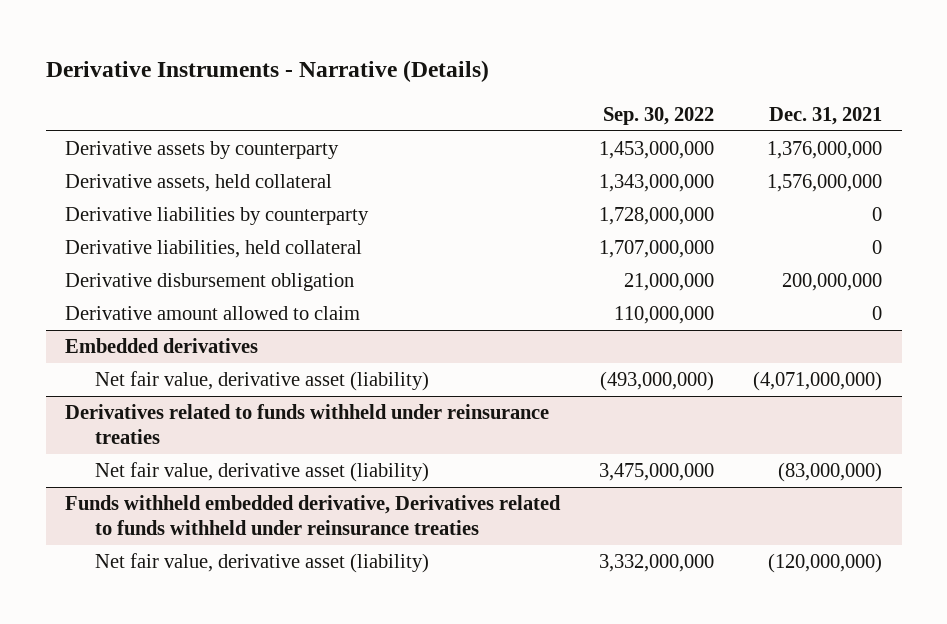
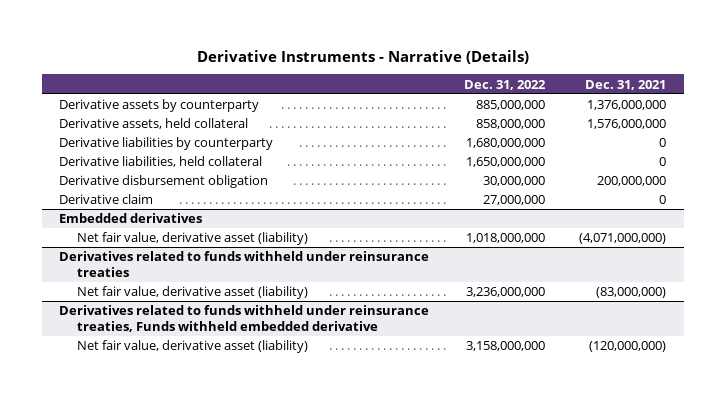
- | Sep. 30, 2022 | Dec. 31, 2021
+ | Dec. 31, 2022 | Dec. 31, 2021
- Derivative amount allowed to claim | 110,000,000 | 0
+ Derivative claim | 27,000,000 | 0
- Funds withheld embedded derivative, Derivatives related to funds withheld under reinsurance treaties
+ Derivatives related to funds withheld under reinsurance treaties, Funds withheld embedded derivative

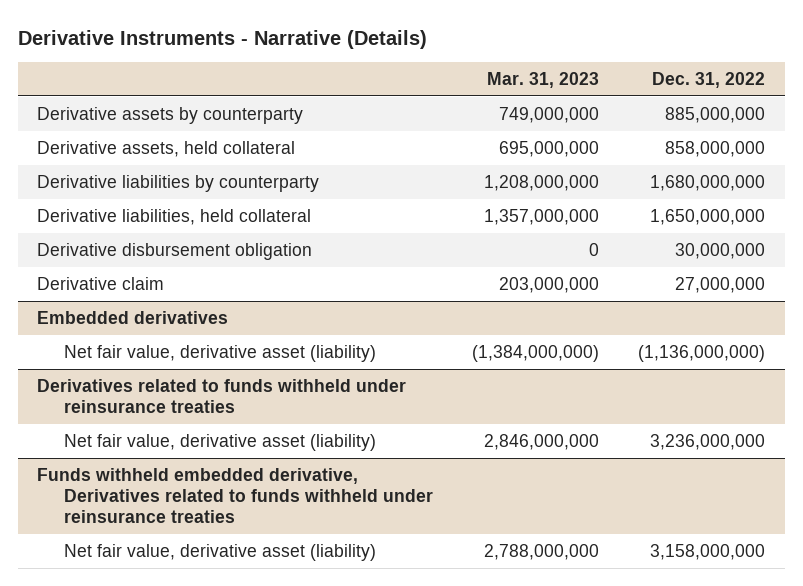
- | Dec. 31, 2022 | Dec. 31, 2021
+ | Mar. 31, 2023 | Dec. 31, 2022
@ Embedded derivatives
- Net fair value, derivative asset (liability) | 1,018,000,000 | (4,071,000,000)
+ Net fair value, derivative asset (liability) | (1,384,000,000) | (1,136,000,000)
- Derivatives related to funds withheld under reinsurance treaties, Funds withheld embedded derivative
+ Funds withheld embedded derivative, Derivatives related to funds withheld under reinsurance treaties

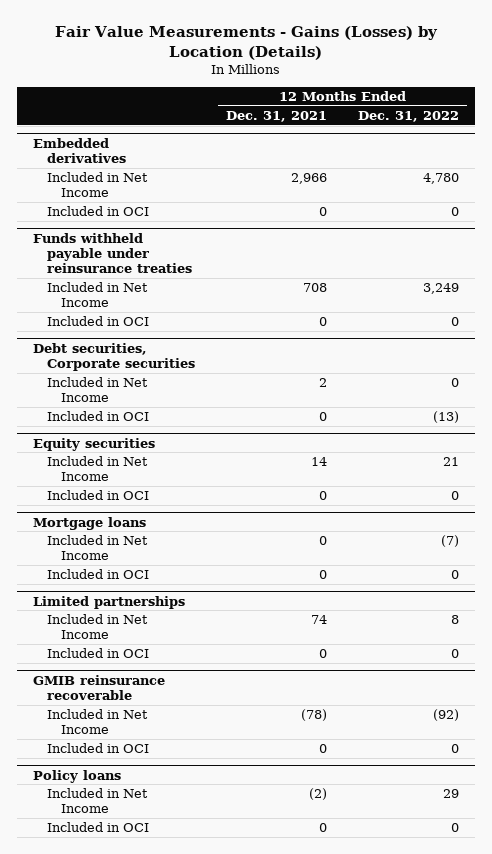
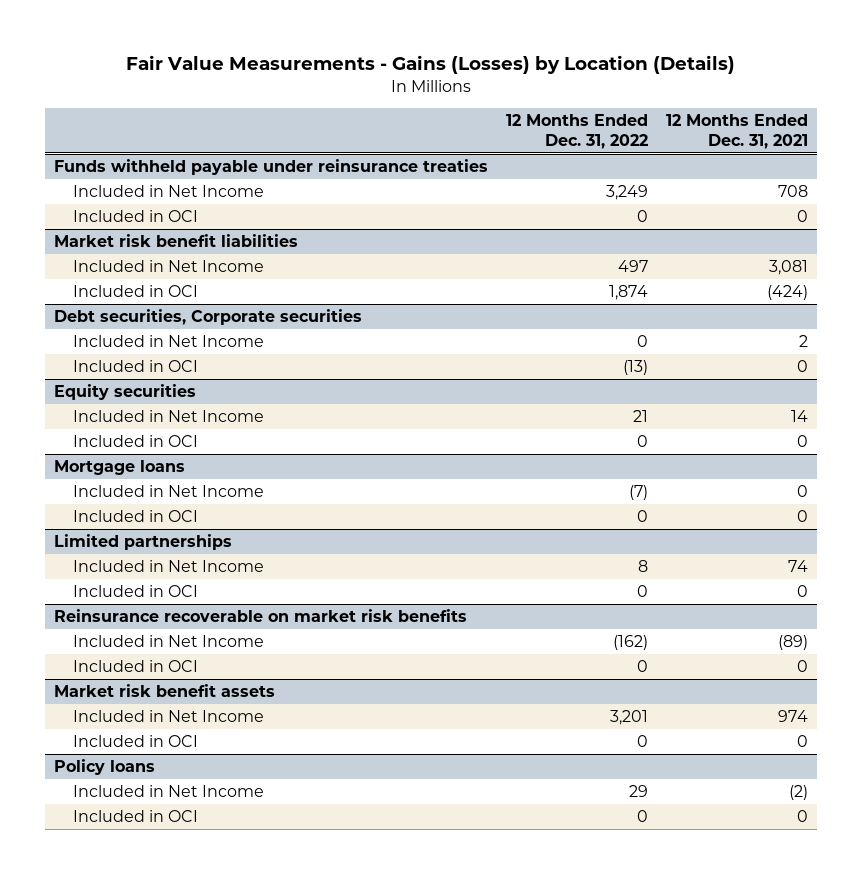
- | 12 Months Ended Dec. 31, 2021 | 12 Months Ended Dec. 31, 2022
+ | 12 Months Ended Dec. 31, 2022 | 12 Months Ended Dec. 31, 2021
- Embedded derivatives
- Included in Net Income | 2,966 | 4,780
- Included in OCI | 0 | 0
+ Market risk benefit liabilities
+ Included in Net Income | 497 | 3,081
+ Included in OCI | 1,874 | (424)
- GMIB reinsurance recoverable
- Included in Net Income | (78) | (92)
+ Reinsurance recoverable on market risk benefits
+ Included in Net Income | (162) | (89)
+ Market risk benefit assets
+ Included in Net Income | 3,201 | 974
+ Included in OCI | 0 | 0

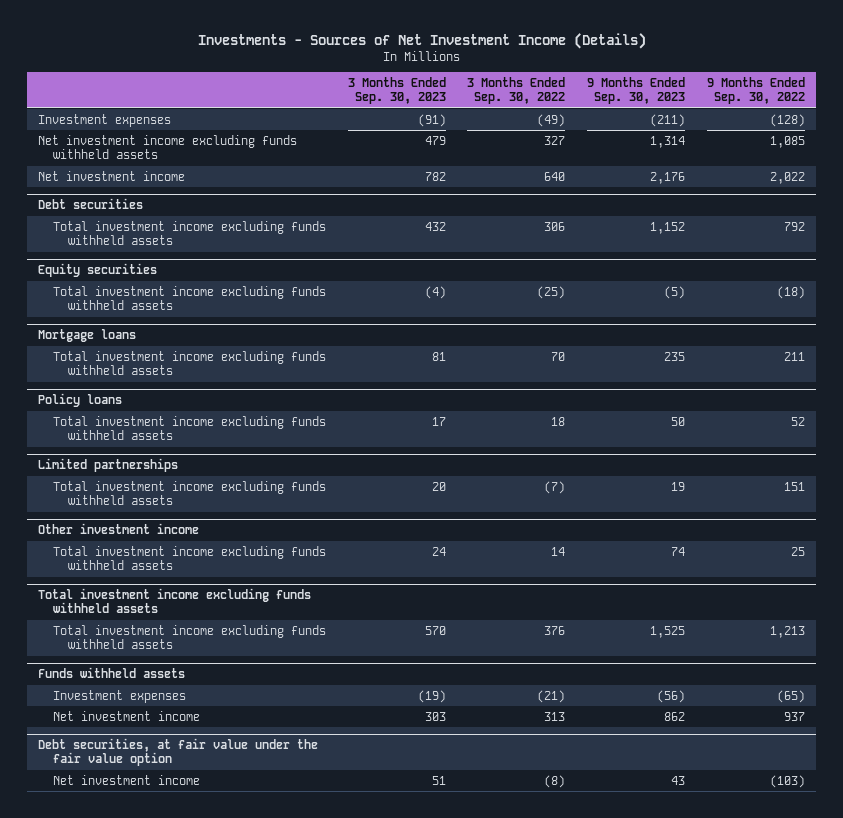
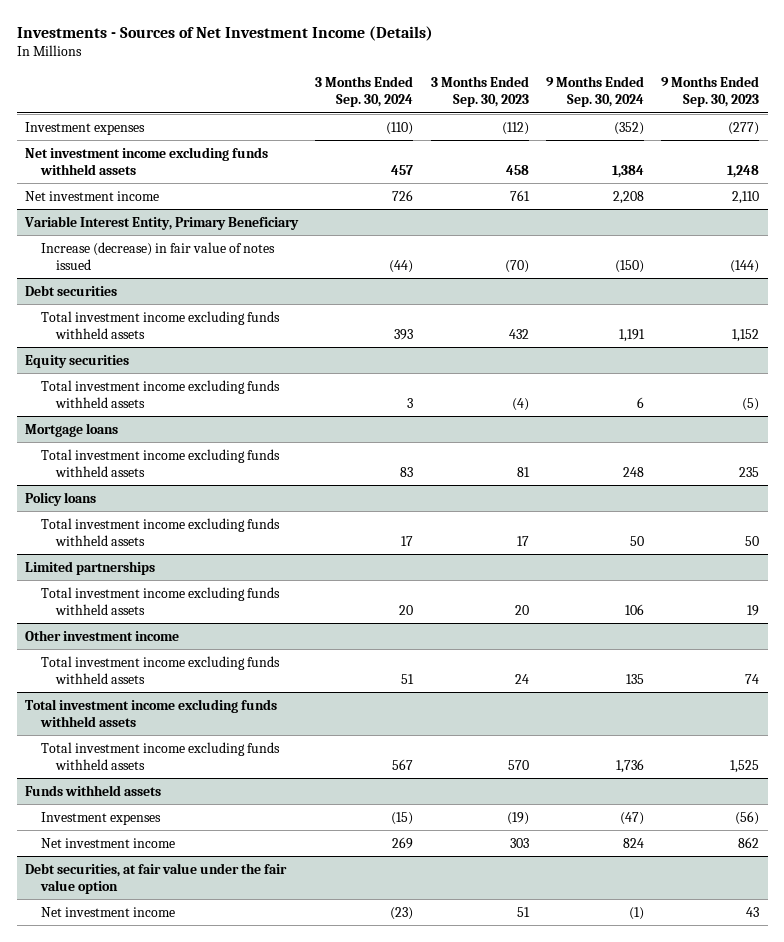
- | 3 Months Ended Sep. 30, 2023 | 3 Months Ended Sep. 30, 2022 | 9 Months Ended Sep. 30, 2023 | 9 Months Ended Sep. 30, 2022
+ | 3 Months Ended Sep. 30, 2024 | 3 Months Ended Sep. 30, 2023 | 9 Months Ended Sep. 30, 2024 | 9 Months Ended Sep. 30, 2023
- Investment expenses | (91) | (49) | (211) | (128)
- Net investment income excluding funds withheld assets | 479 | 327 | 1,314 | 1,085
- Net investment income | 782 | 640 | 2,176 | 2,022
+ Investment expenses | (110) | (112) | (352) | (277)
+ Net investment income excluding funds withheld assets | 457 | 458 | 1,384 | 1,248
+ Net investment income | 726 | 761 | 2,208 | 2,110
+ Variable Interest Entity, Primary Beneficiary
+ Increase (decrease) in fair value of notes issued | (44) | (70) | (150) | (144)

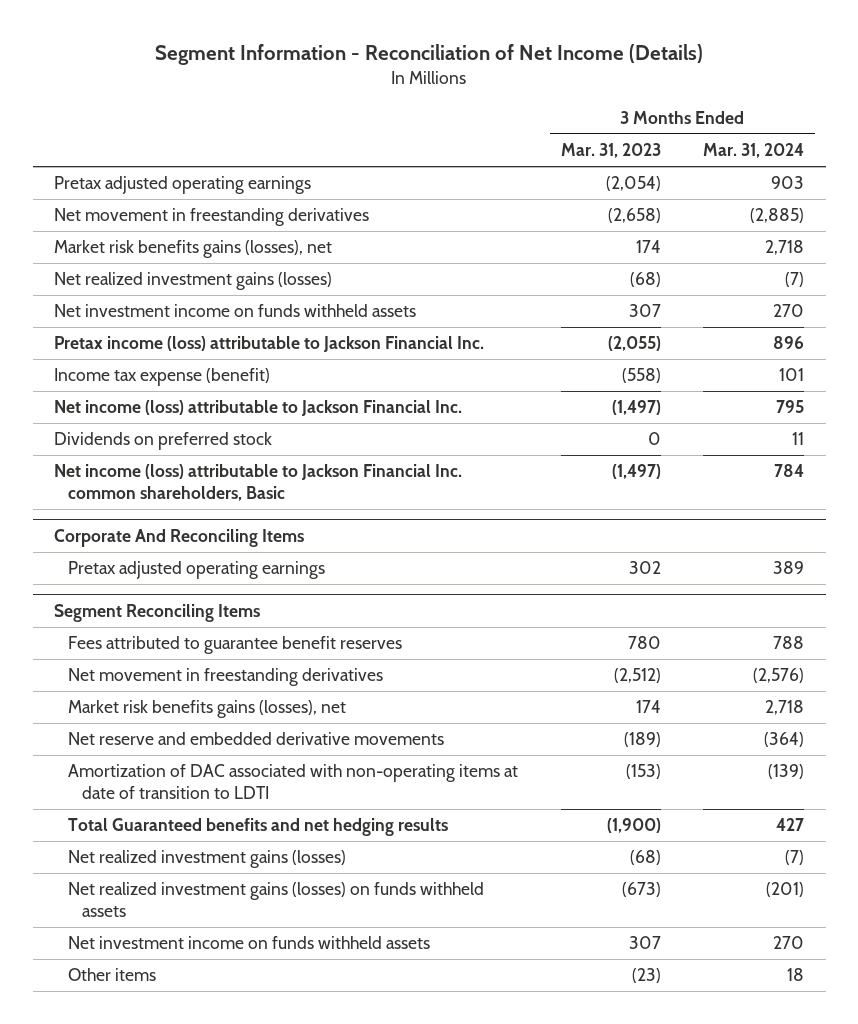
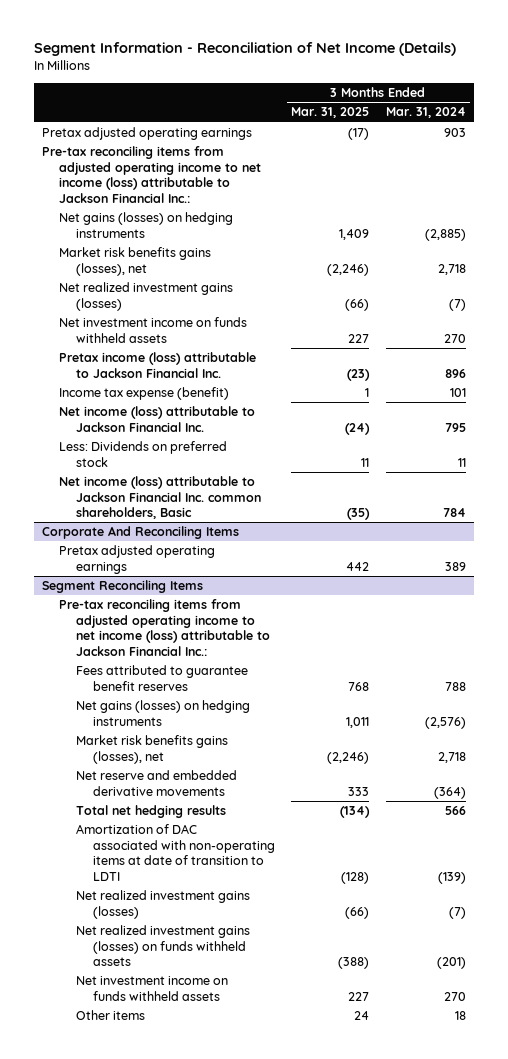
- | 3 Months Ended Mar. 31, 2023 | 3 Months Ended Mar. 31, 2024
+ | 3 Months Ended Mar. 31, 2025 | 3 Months Ended Mar. 31, 2024
- Net movement in freestanding derivatives | (2,658) | (2,885)
+ Pre-tax reconciling items from adjusted operating income to net income (loss) attributable to Jackson Financial Inc.:
+ Net gains (losses) on hedging instruments | 1,409 | (2,885)
- Dividends on preferred stock | 0 | 11
+ Less: Dividends on preferred stock | 11 | 11
@ Segment Reconciling Items
+ Pre-tax reconciling items from adjusted operating income to net income (loss) attributable to Jackson Financial Inc.:
- Net movement in freestanding derivatives | (2,512) | (2,576)
+ Net gains (losses) on hedging instruments | 1,011 | (2,576)
+ Total net hedging results | (134) | 566
- Total Guaranteed benefits and net hedging results | (1,900) | 427

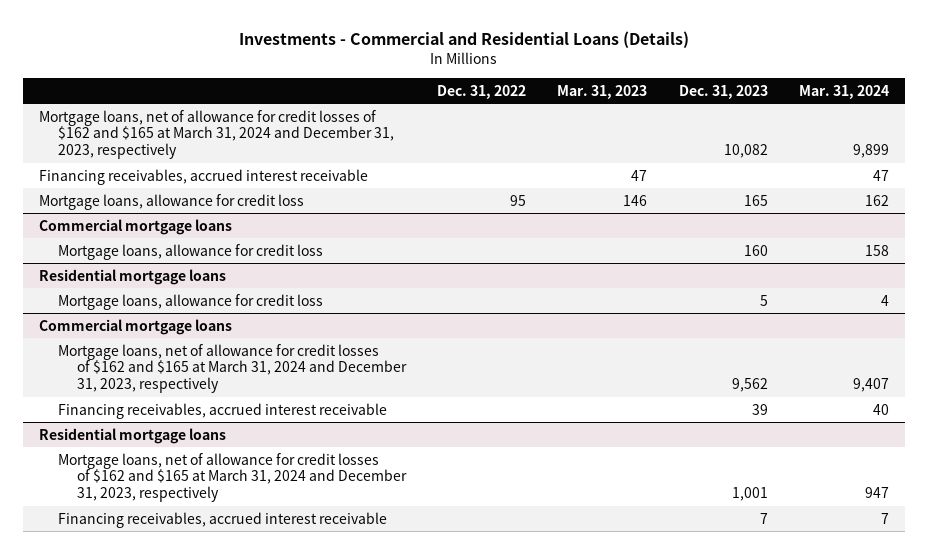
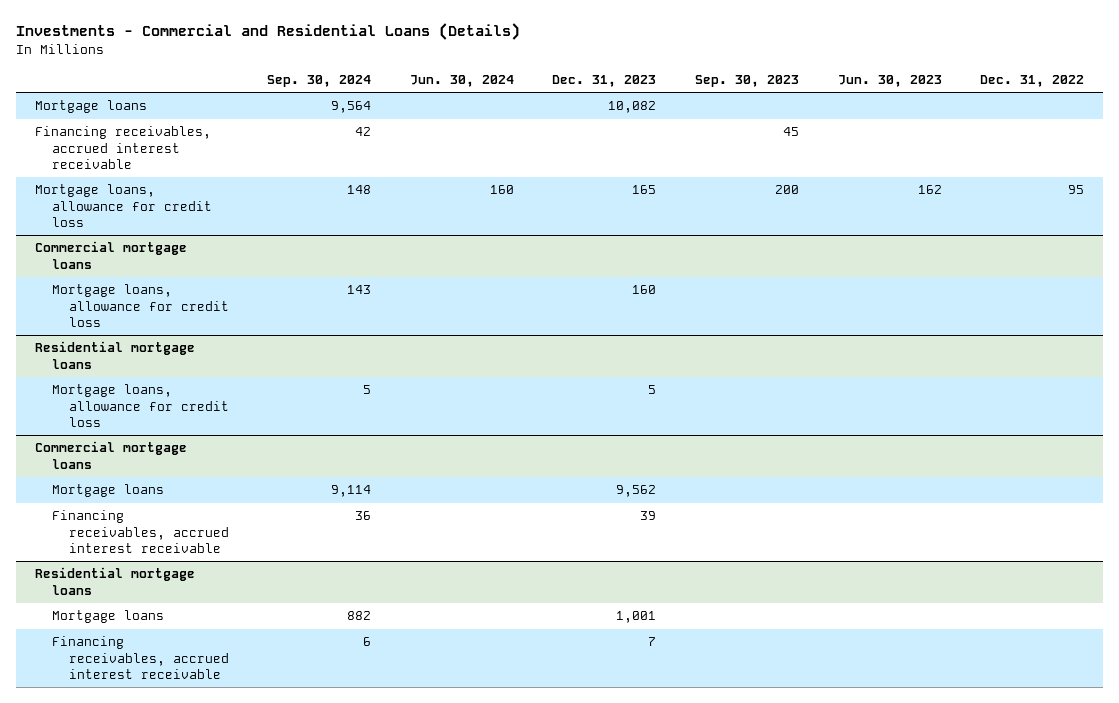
- | Dec. 31, 2022 | Mar. 31, 2023 | Dec. 31, 2023 | Mar. 31, 2024
+ | Sep. 30, 2024 | Jun. 30, 2024 | Dec. 31, 2023 | Sep. 30, 2023 | Jun. 30, 2023 | Dec. 31, 2022
- Mortgage loans, net of allowance for credit losses of $162 and $165 at March 31, 2024 and December 31, 2023, respectively | | | 10,082 | 9,899
+ Mortgage loans | 9,564 | | 10,082 | | |
@ Commercial mortgage loans
- Mortgage loans, net of allowance for credit losses of $162 and $165 at March 31, 2024 and December 31, 2023, respectively | | | 9,562 | 9,407
+ Mortgage loans | 9,114 | | 9,562 | | |
@ Residential mortgage loans
- Mortgage loans, net of allowance for credit losses of $162 and $165 at March 31, 2024 and December 31, 2023, respectively | | | 1,001 | 947
+ Mortgage loans | 882 | | 1,001 | | |

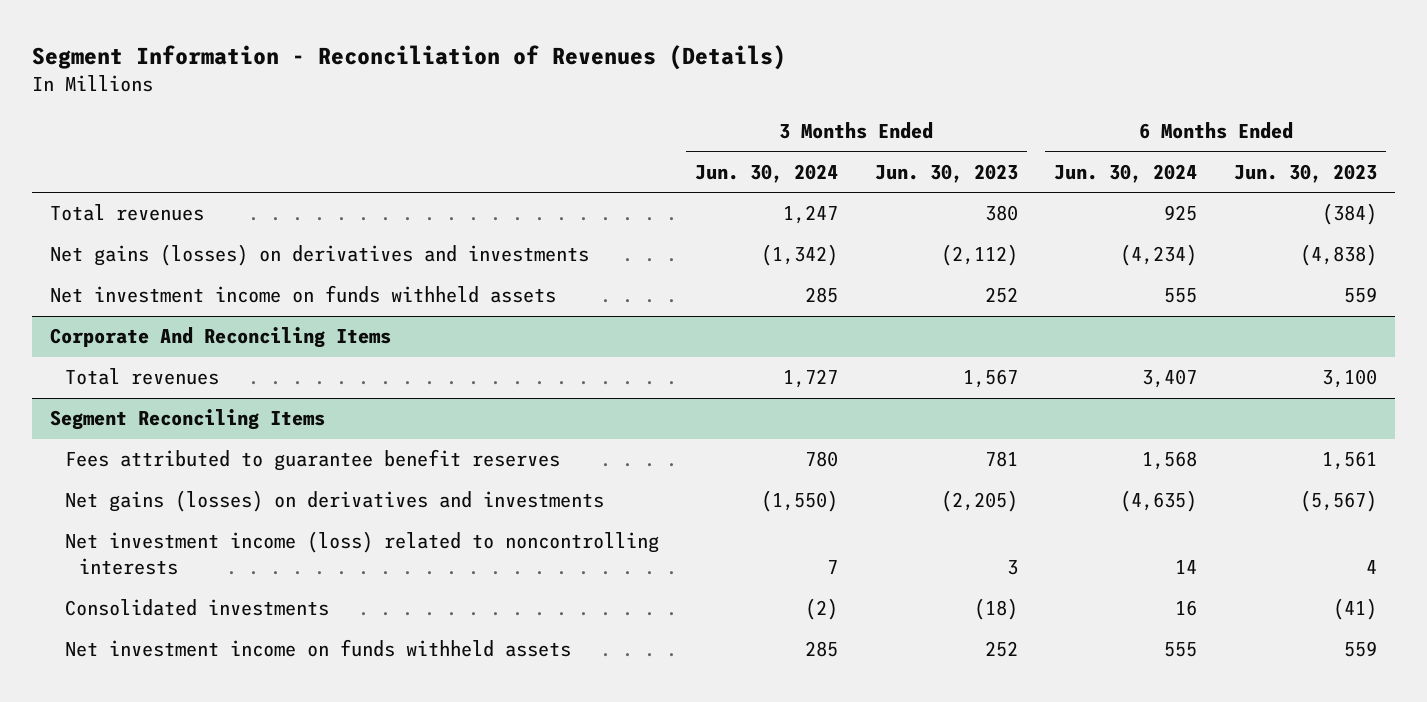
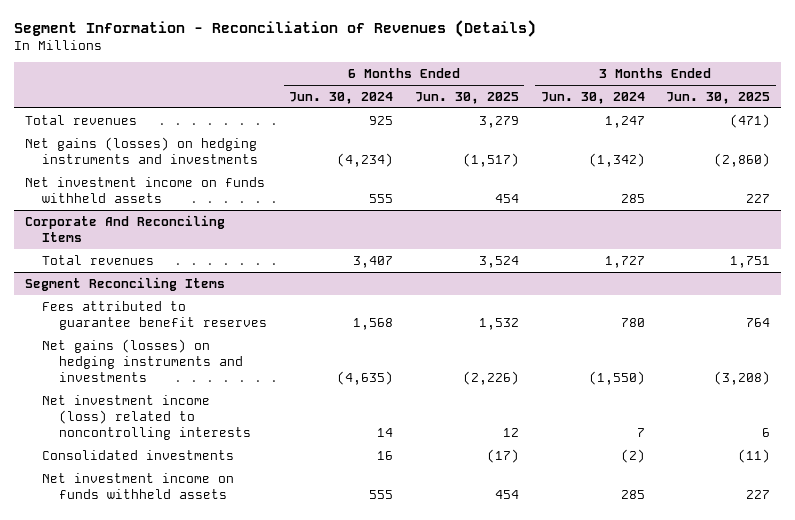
- | 3 Months Ended Jun. 30, 2024 | 3 Months Ended Jun. 30, 2023 | 6 Months Ended Jun. 30, 2024 | 6 Months Ended Jun. 30, 2023
+ | 6 Months Ended Jun. 30, 2024 | 6 Months Ended Jun. 30, 2025 | 3 Months Ended Jun. 30, 2024 | 3 Months Ended Jun. 30, 2025
- Net gains (losses) on derivatives and investments | (1,342) | (2,112) | (4,234) | (4,838)
+ Net gains (losses) on hedging instruments and investments | (4,234) | (1,517) | (1,342) | (2,860)
@ Segment Reconciling Items
- Net gains (losses) on derivatives and investments | (1,550) | (2,205) | (4,635) | (5,567)
+ Net gains (losses) on hedging instruments and investments | (4,635) | (2,226) | (1,550) | (3,208)

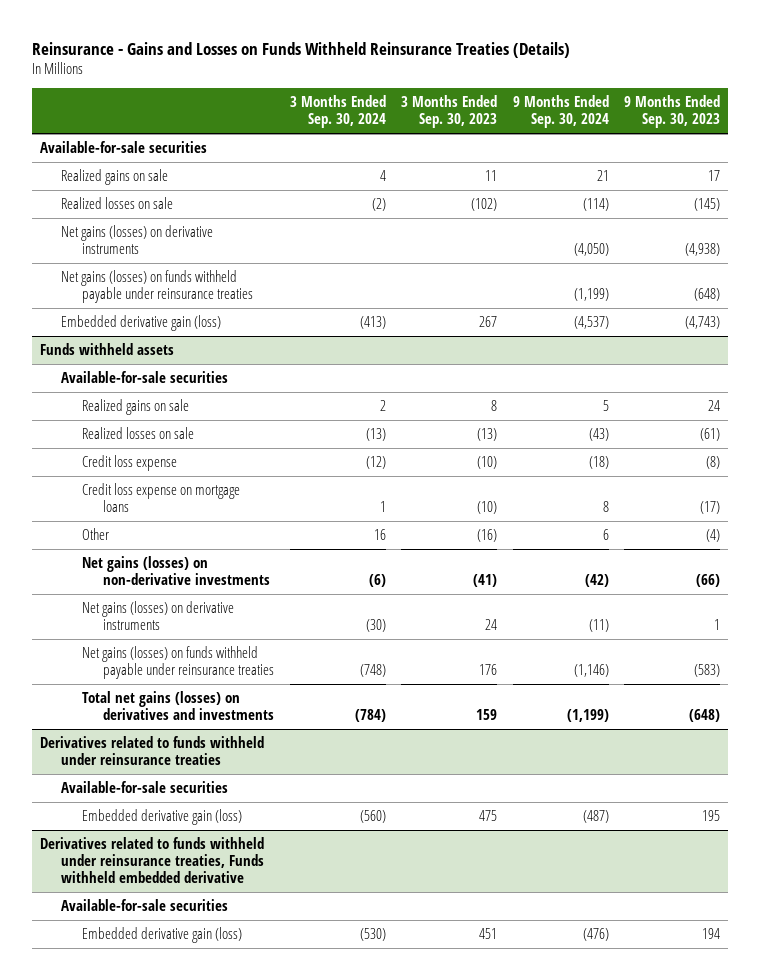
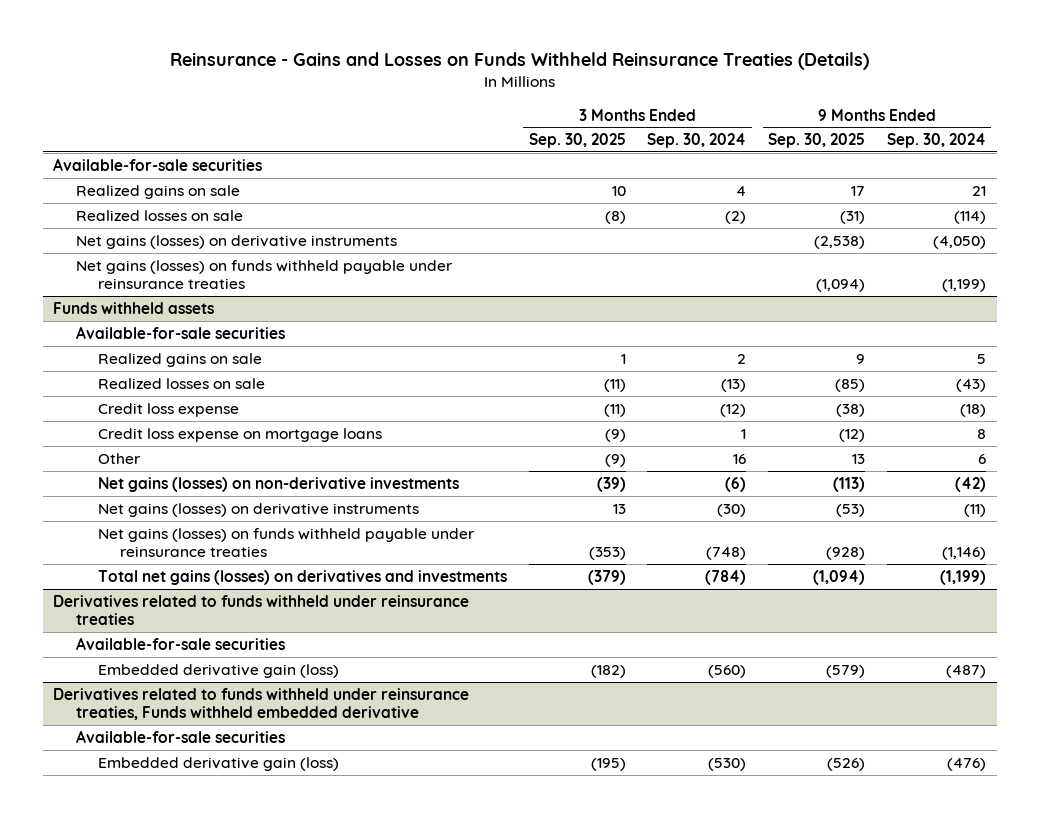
- | 3 Months Ended Sep. 30, 2024 | 3 Months Ended Sep. 30, 2023 | 9 Months Ended Sep. 30, 2024 | 9 Months Ended Sep. 30, 2023
+ | 3 Months Ended Sep. 30, 2025 | 3 Months Ended Sep. 30, 2024 | 9 Months Ended Sep. 30, 2025 | 9 Months Ended Sep. 30, 2024
- Embedded derivative gain (loss) | (413) | 267 | (4,537) | (4,743)

